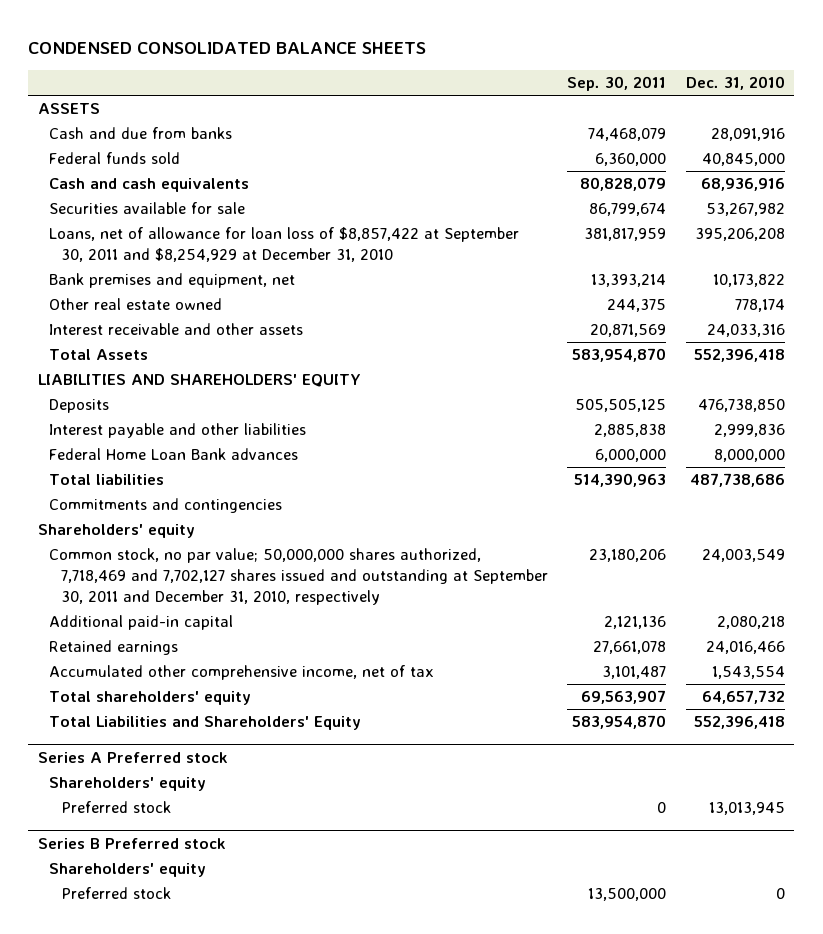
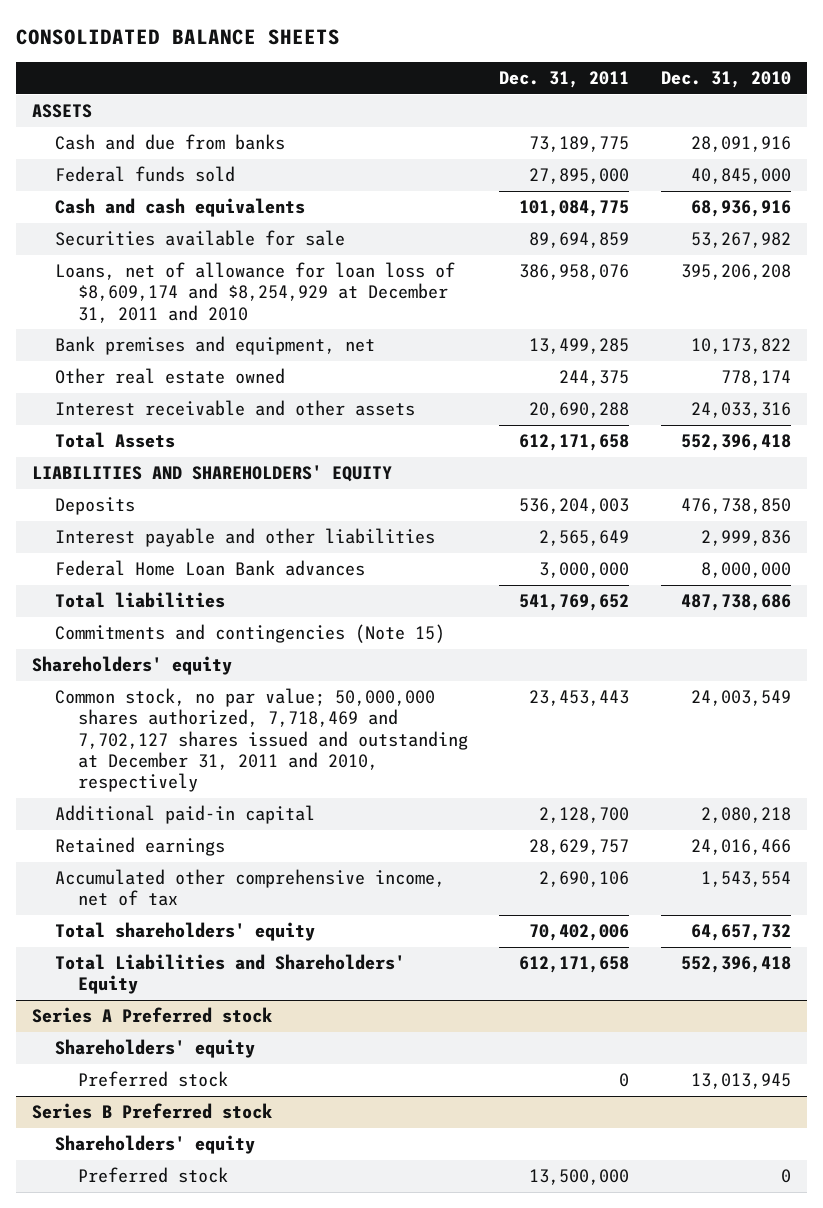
- CONDENSED CONSOLIDATED BALANCE SHEETS
+ CONSOLIDATED BALANCE SHEETS
- | Sep. 30, 2011 | Dec. 31, 2010
+ | Dec. 31, 2011 | Dec. 31, 2010
- Loans, net of allowance for loan loss of $8,857,422 at September 30, 2011 and $8,254,929 at December 31, 2010 | 381,817,959 | 395,206,208
+ Loans, net of allowance for loan loss of $8,609,174 and $8,254,929 at December 31, 2011 and 2010 | 386,958,076 | 395,206,208
- Commitments and contingencies
+ Commitments and contingencies (Note 15)
- Common stock, no par value; 50,000,000 shares authorized, 7,718,469 and 7,702,127 shares issued and outstanding at September 30, 2011 and December 31, 2010, respectively | 23,180,206 | 24,003,549
+ Common stock, no par value; 50,000,000 shares authorized, 7,718,469 and 7,702,127 shares issued and outstanding at December 31, 2011 and 2010, respectively | 23,453,443 | 24,003,549

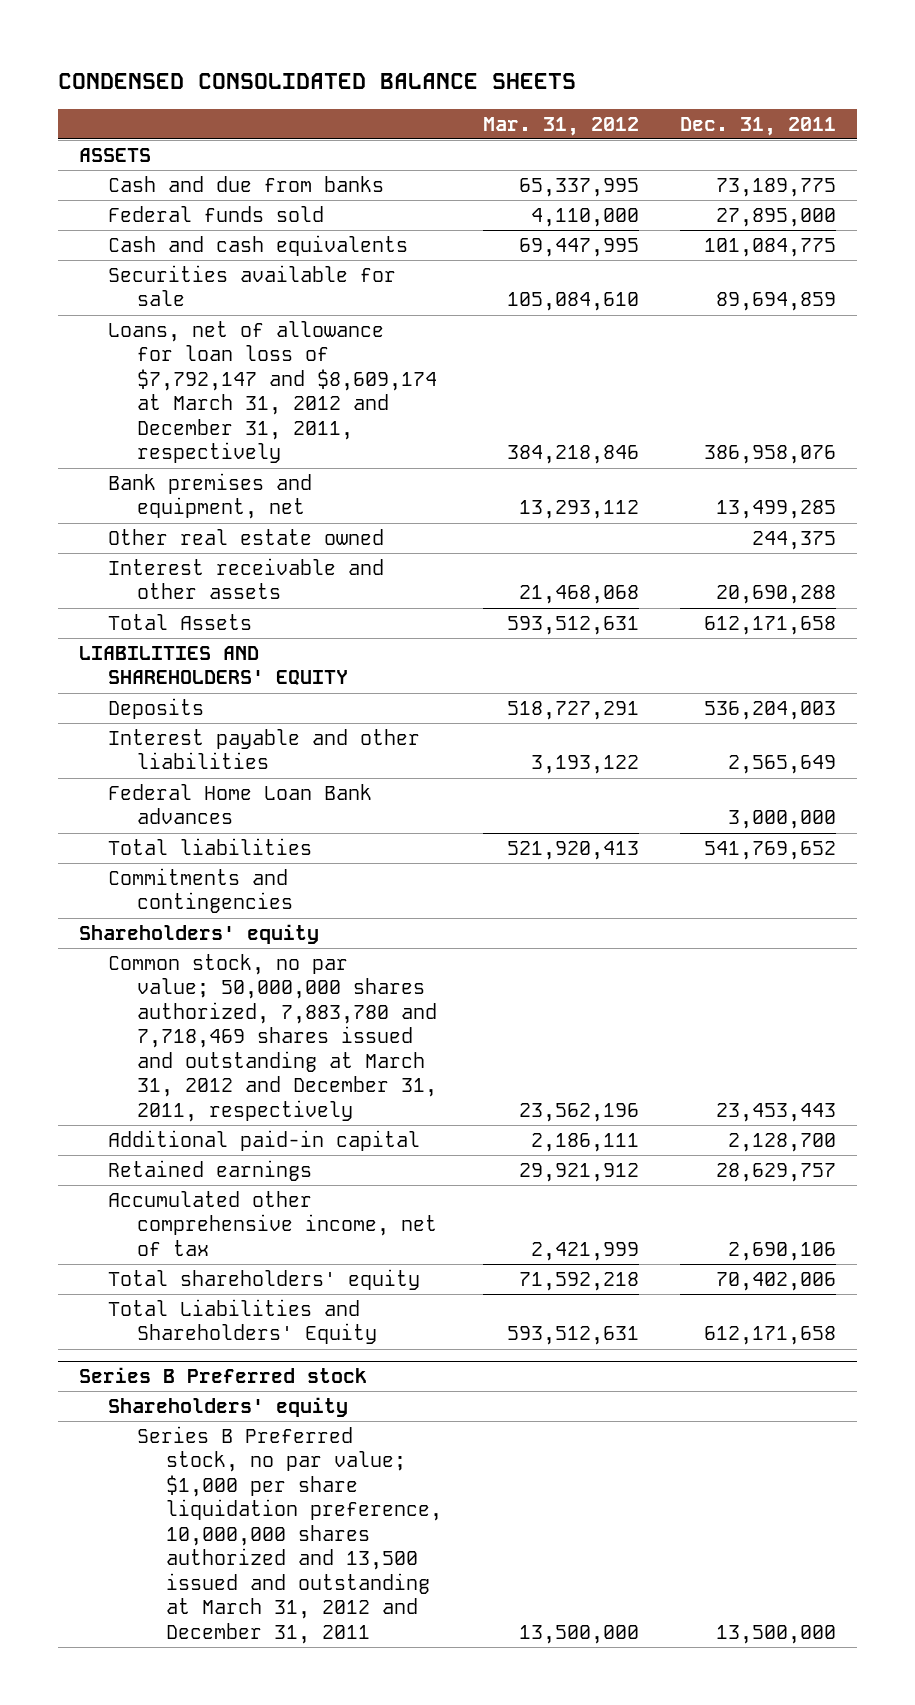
- CONSOLIDATED BALANCE SHEETS
+ CONDENSED CONSOLIDATED BALANCE SHEETS
- | Dec. 31, 2011 | Dec. 31, 2010
+ | Mar. 31, 2012 | Dec. 31, 2011
- Loans, net of allowance for loan loss of $8,609,174 and $8,254,929 at December 31, 2011 and 2010 | 386,958,076 | 395,206,208
+ Loans, net of allowance for loan loss of $7,792,147 and $8,609,174 at March 31, 2012 and December 31, 2011, respectively | 384,218,846 | 386,958,076
- Commitments and contingencies (Note 15)
+ Commitments and contingencies
- Common stock, no par value; 50,000,000 shares authorized, 7,718,469 and 7,702,127 shares issued and outstanding at December 31, 2011 and 2010, respectively | 23,453,443 | 24,003,549
+ Common stock, no par value; 50,000,000 shares authorized, 7,883,780 and 7,718,469 shares issued and outstanding at March 31, 2012 and December 31, 2011, respectively | 23,562,196 | 23,453,443
- Series A Preferred stock
- Shareholders' equity
- Preferred stock | 0 | 13,013,945
@ Series B Preferred stock
- Preferred stock | 13,500,000 | 0
+ Series B Preferred stock, no par value; $1,000 per share liquidation preference, 10,000,000 shares authorized and 13,500 issued and outstanding at March 31, 2012 and December 31, 2011 | 13,500,000 | 13,500,000

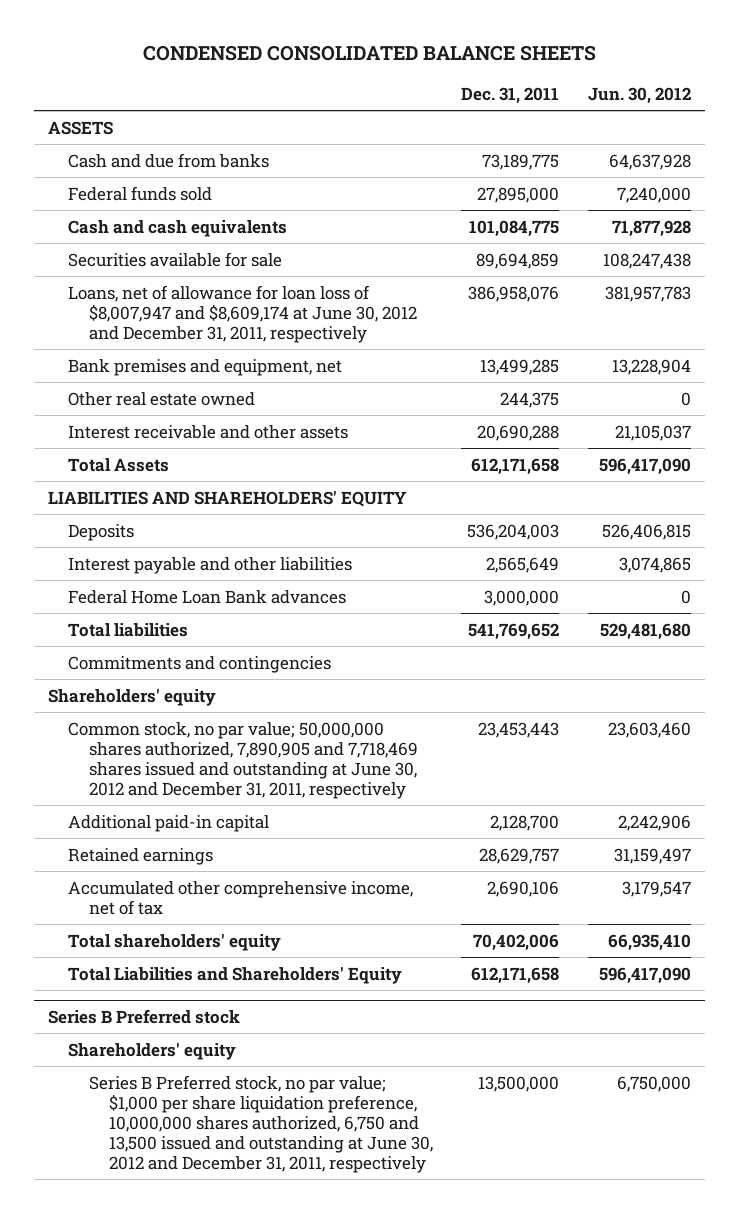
- | Mar. 31, 2012 | Dec. 31, 2011
+ | Dec. 31, 2011 | Jun. 30, 2012
- Loans, net of allowance for loan loss of $7,792,147 and $8,609,174 at March 31, 2012 and December 31, 2011, respectively | 384,218,846 | 386,958,076
+ Loans, net of allowance for loan loss of $8,007,947 and $8,609,174 at June 30, 2012 and December 31, 2011, respectively | 386,958,076 | 381,957,783
- Common stock, no par value; 50,000,000 shares authorized, 7,883,780 and 7,718,469 shares issued and outstanding at March 31, 2012 and December 31, 2011, respectively | 23,562,196 | 23,453,443
+ Common stock, no par value; 50,000,000 shares authorized, 7,890,905 and 7,718,469 shares issued and outstanding at June 30, 2012 and December 31, 2011, respectively | 23,453,443 | 23,603,460
@ Series B Preferred stock
- Series B Preferred stock, no par value; $1,000 per share liquidation preference, 10,000,000 shares authorized and 13,500 issued and outstanding at March 31, 2012 and December 31, 2011 | 13,500,000 | 13,500,000
+ Series B Preferred stock, no par value; $1,000 per share liquidation preference, 10,000,000 shares authorized, 6,750 and 13,500 issued and outstanding at June 30, 2012 and December 31, 2011, respectively | 13,500,000 | 6,750,000

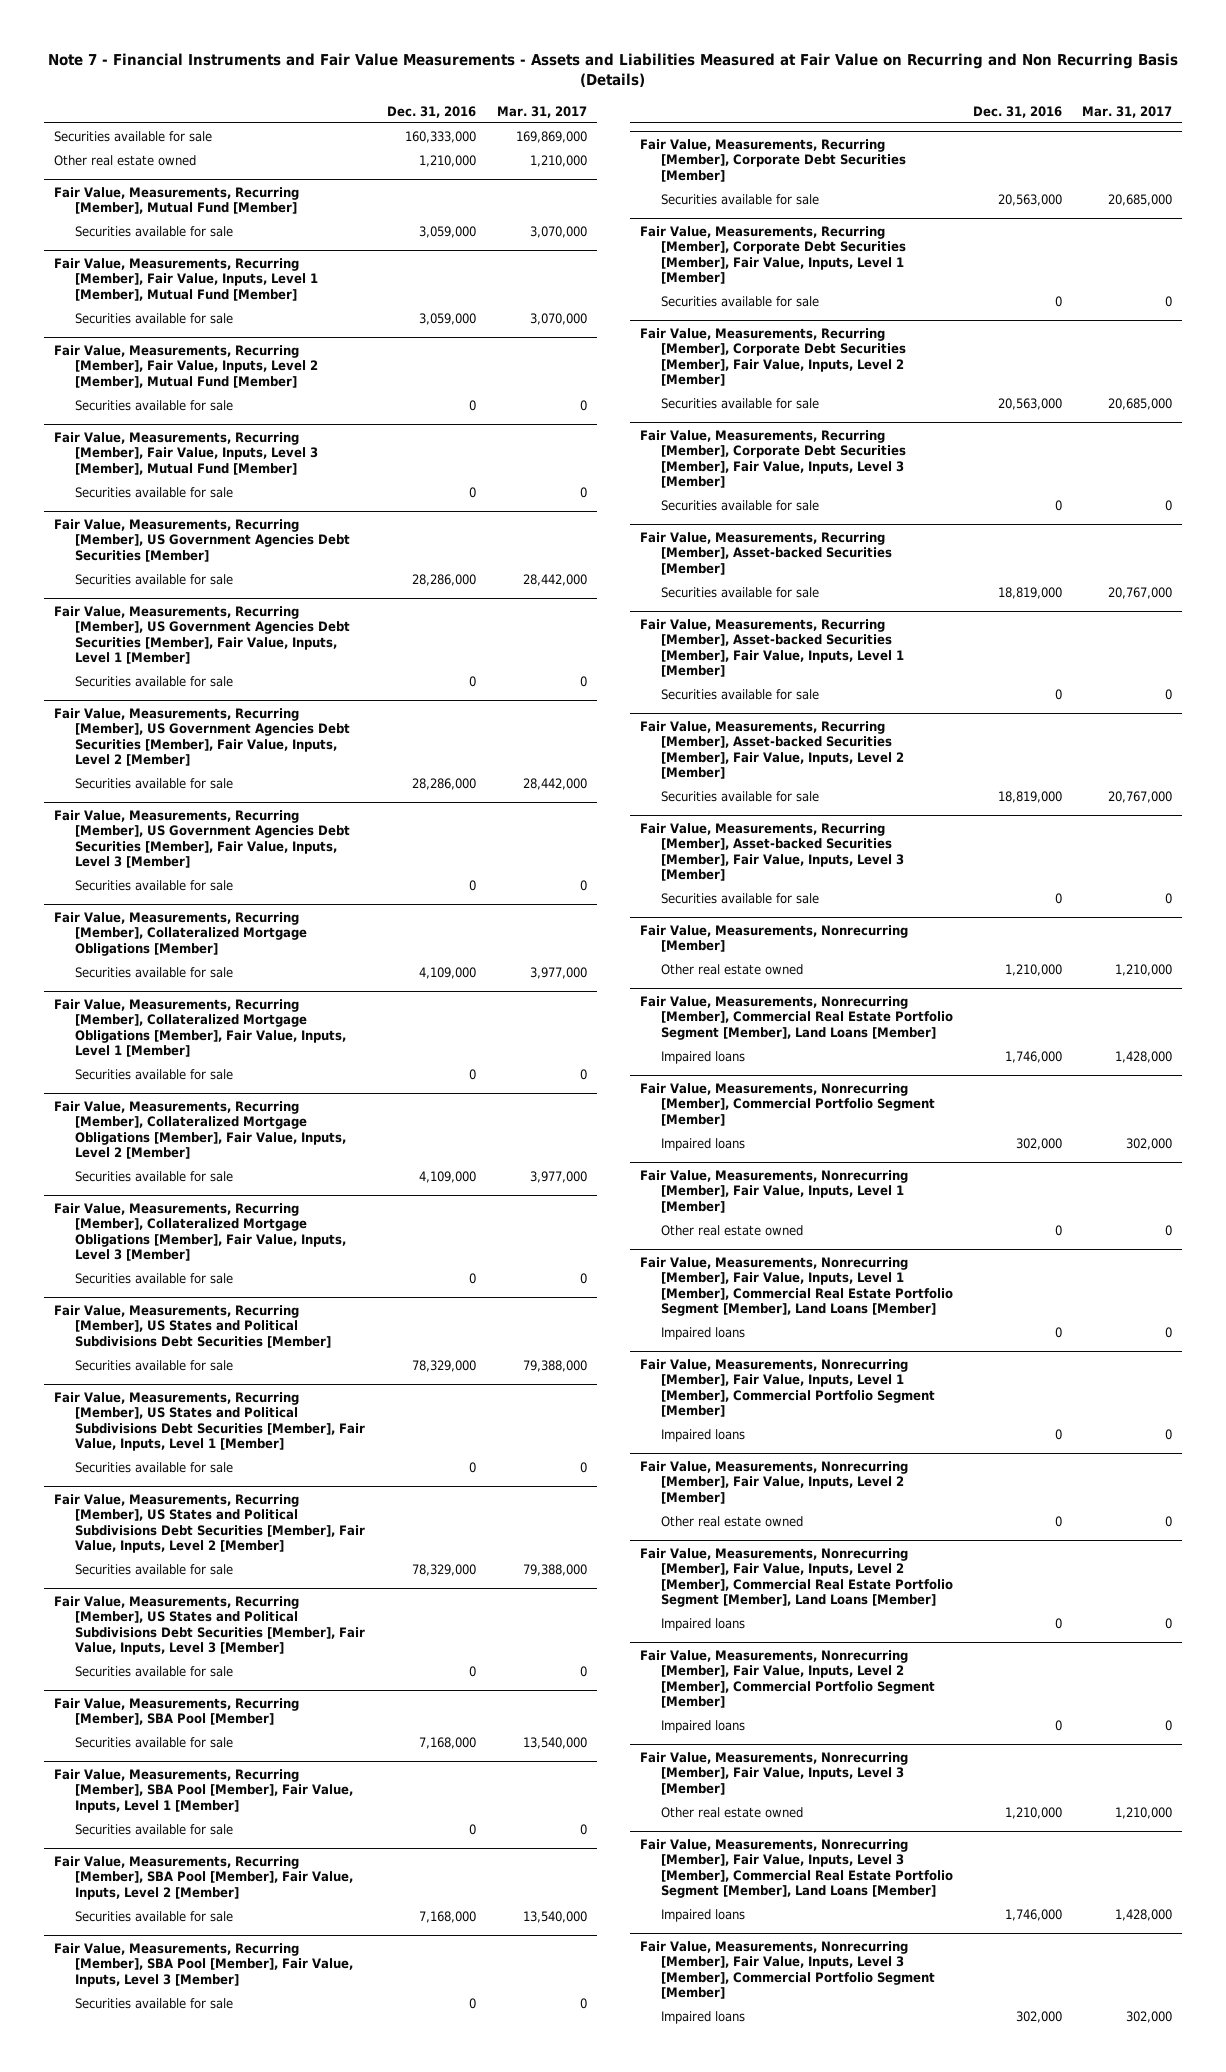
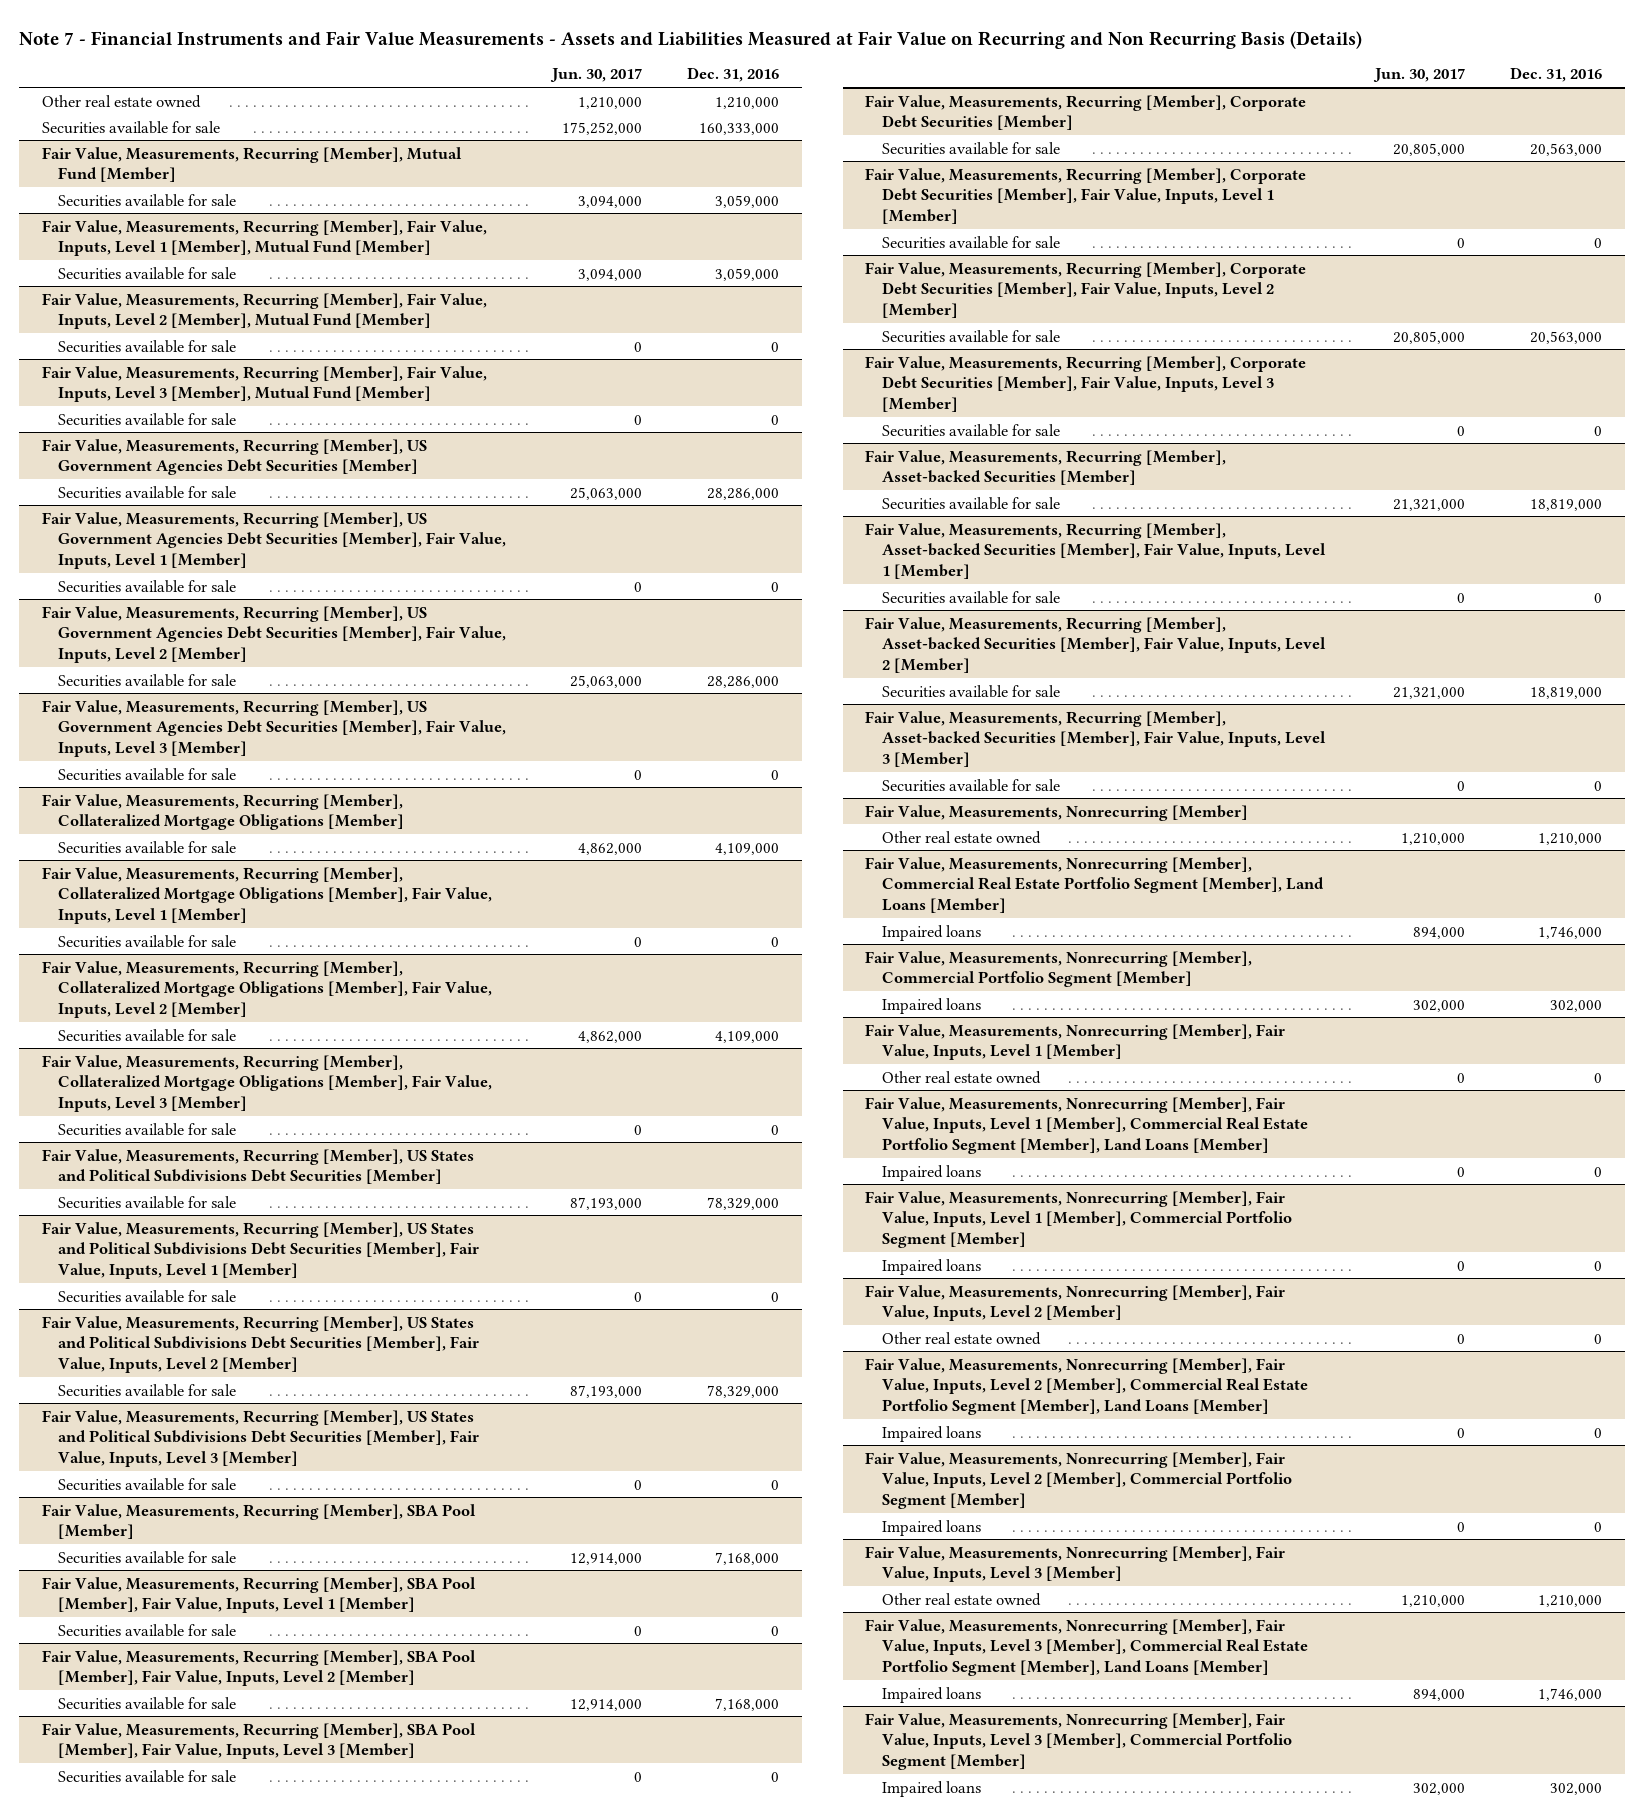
- | Dec. 31, 2016 | Mar. 31, 2017
+ | Jun. 30, 2017 | Dec. 31, 2016
moved down: Securities available for sale | 175,252,000 | 160,333,000

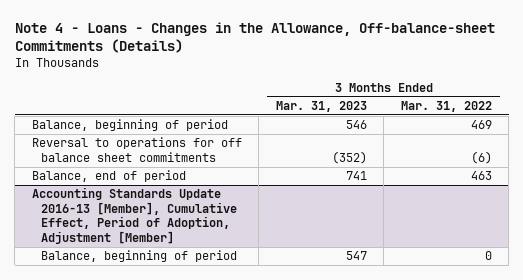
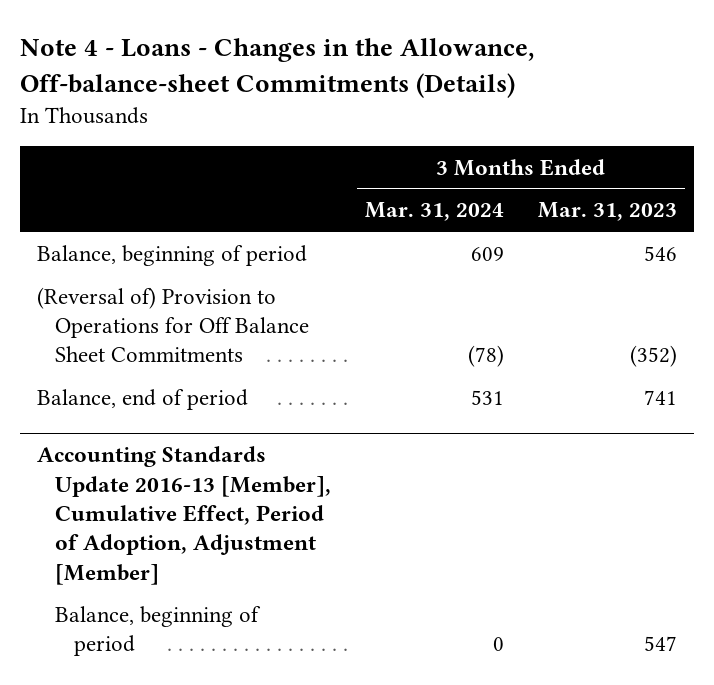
- | 3 Months Ended Mar. 31, 2023 | 3 Months Ended Mar. 31, 2022
+ | 3 Months Ended Mar. 31, 2024 | 3 Months Ended Mar. 31, 2023
- Reversal to operations for off balance sheet commitments | (352) | (6)
+ (Reversal of) Provision to Operations for Off Balance Sheet Commitments | (78) | (352)

